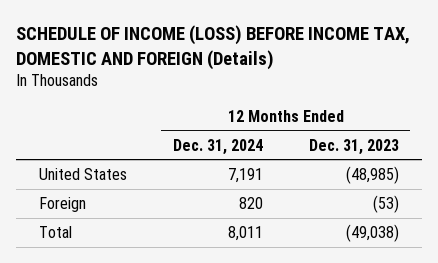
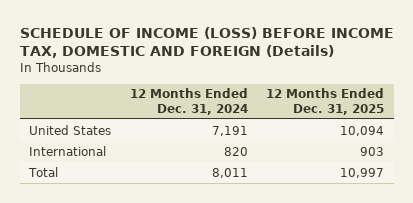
- | 12 Months Ended Dec. 31, 2024 | 12 Months Ended Dec. 31, 2023
+ | 12 Months Ended Dec. 31, 2024 | 12 Months Ended Dec. 31, 2025
- Foreign | 820 | (53)
+ International | 820 | 903

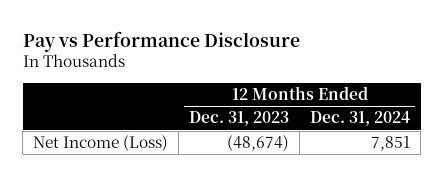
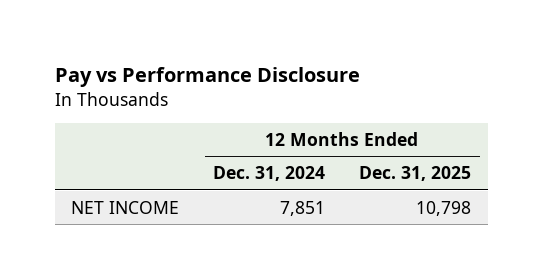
- | 12 Months Ended Dec. 31, 2023 | 12 Months Ended Dec. 31, 2024
+ | 12 Months Ended Dec. 31, 2024 | 12 Months Ended Dec. 31, 2025
- Net Income (Loss) | (48,674) | 7,851
+ NET INCOME | 7,851 | 10,798

